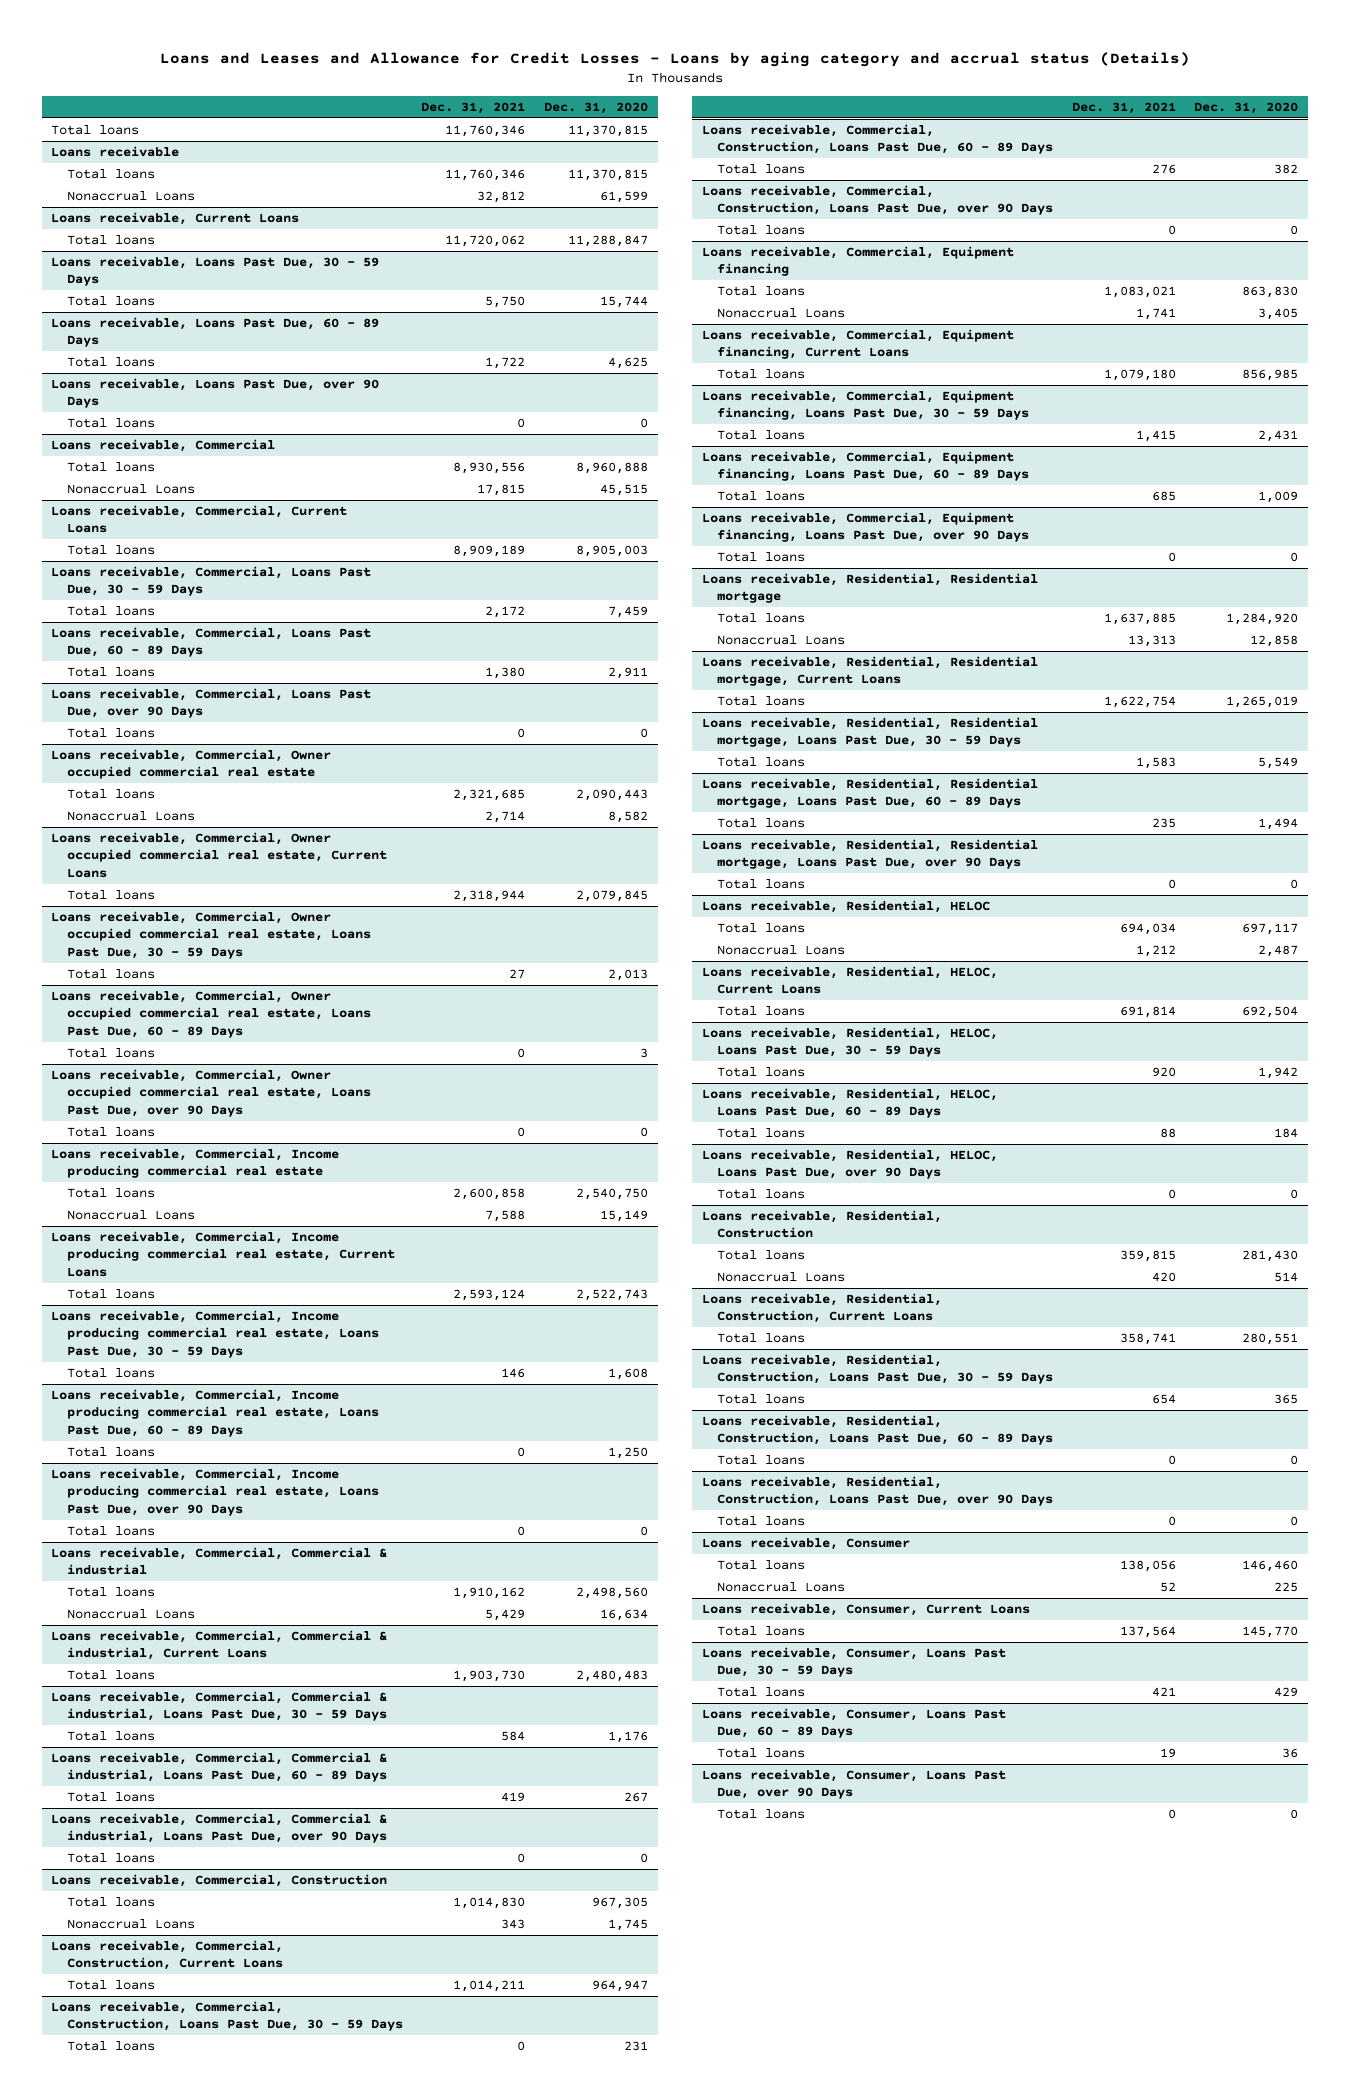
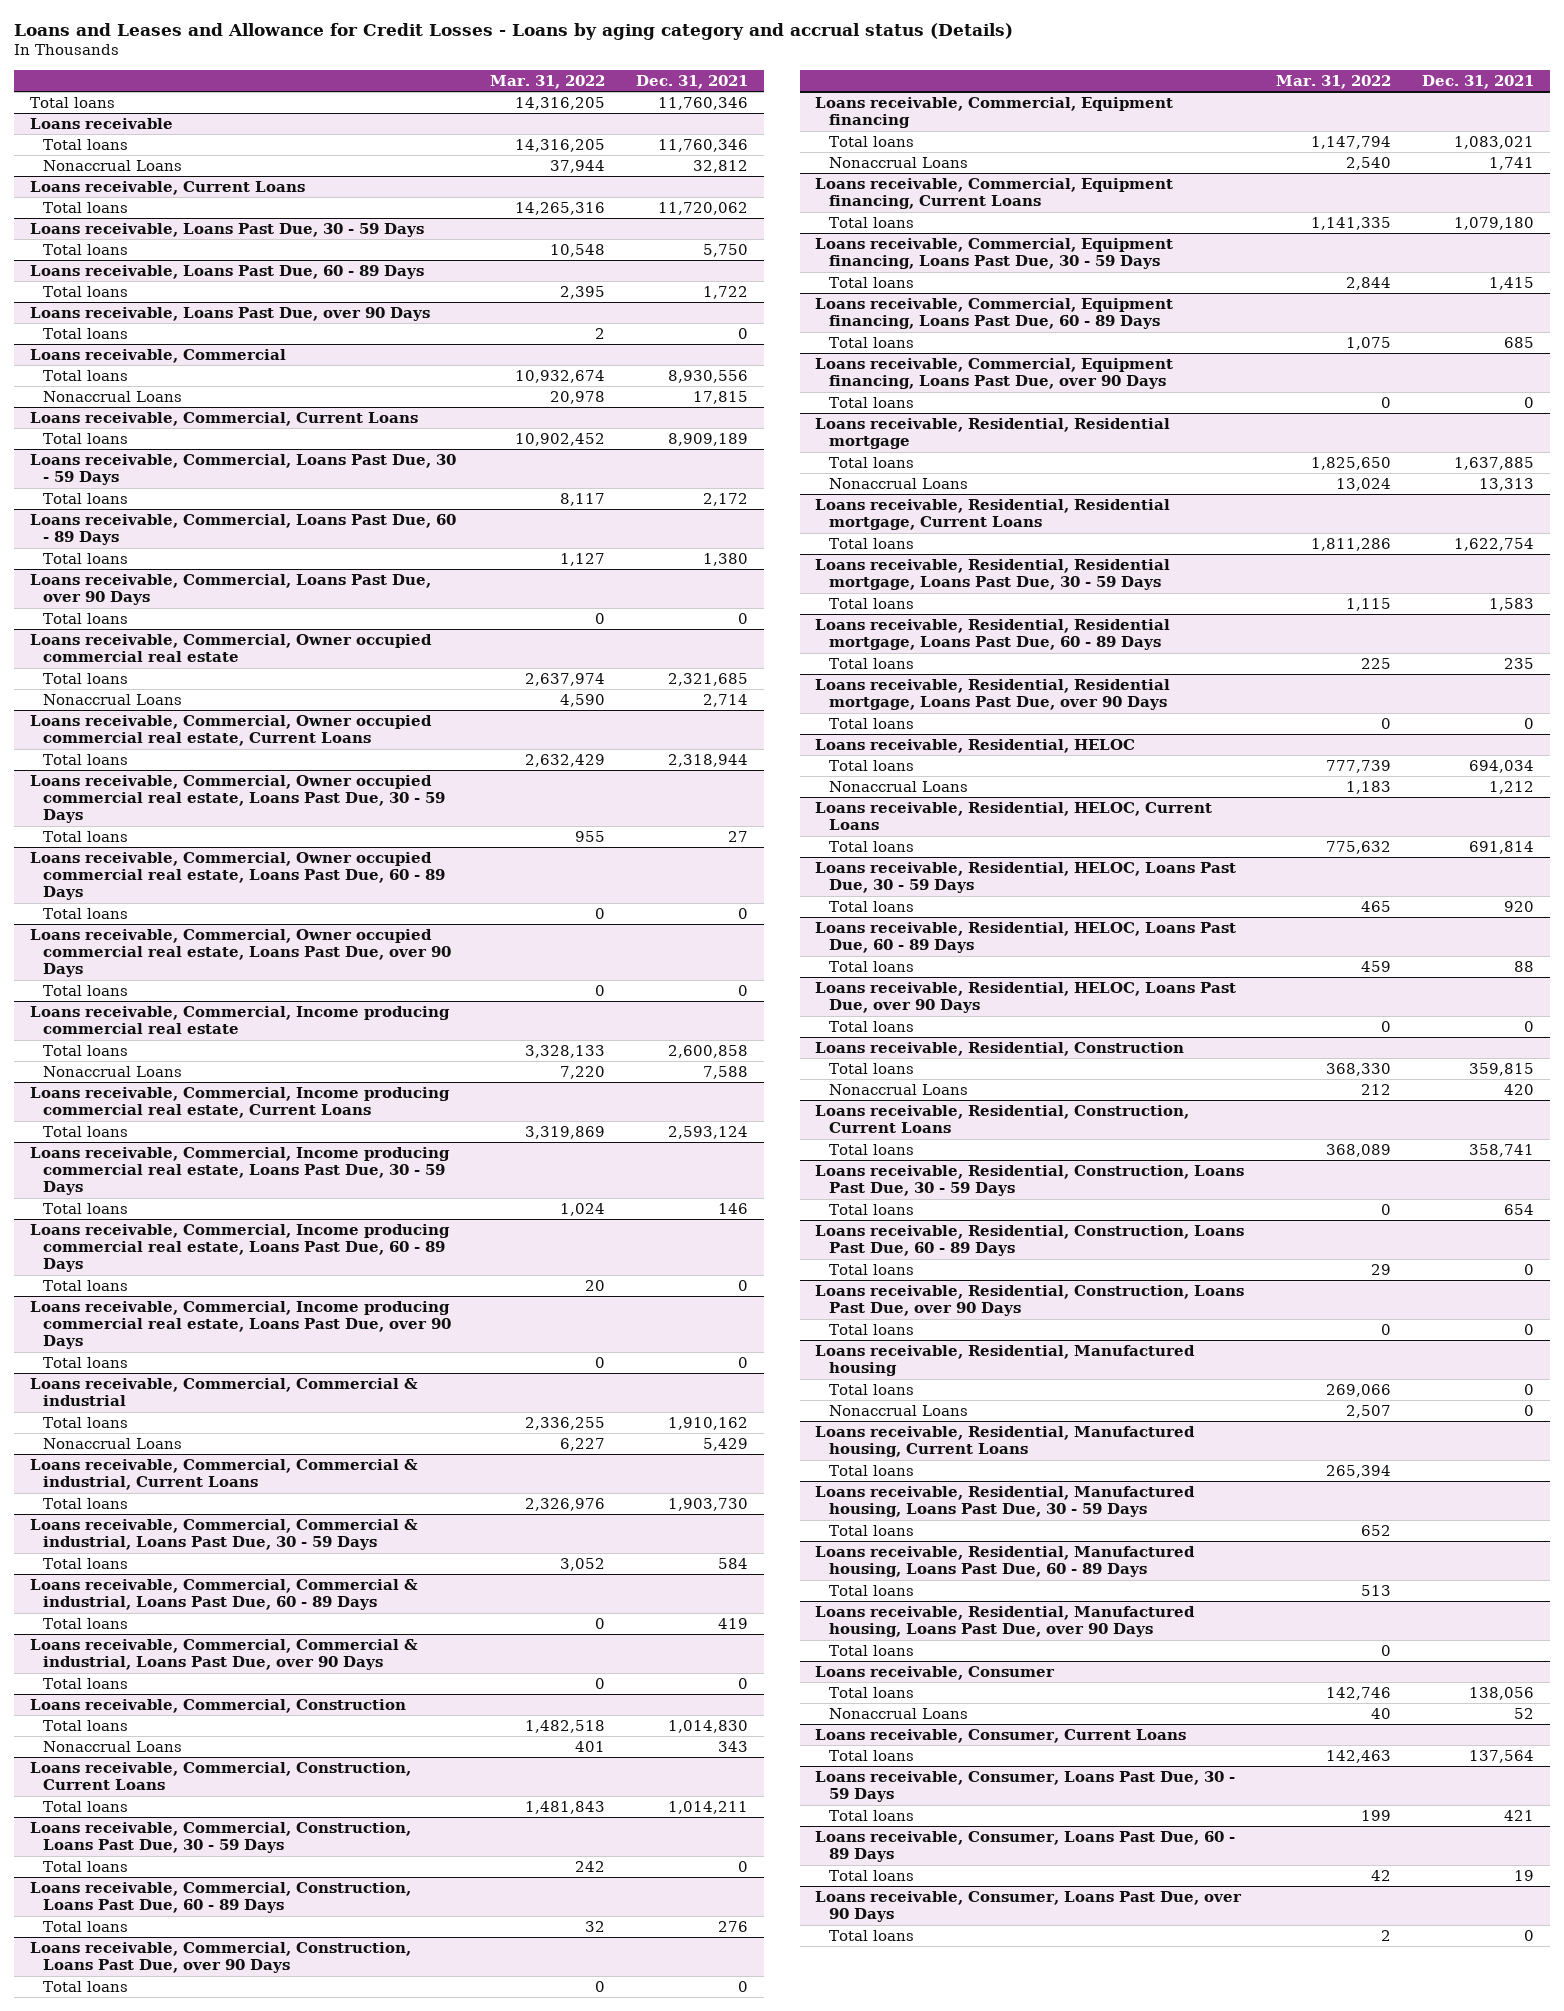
- | Dec. 31, 2021 | Dec. 31, 2020
+ | Mar. 31, 2022 | Dec. 31, 2021
+ Loans receivable, Residential, Manufactured housing
+ Total loans | 269,066 | 0
+ Nonaccrual Loans | 2,507 | 0
+ Loans receivable, Residential, Manufactured housing, Current Loans
+ Total loans | 265,394 |
+ Loans receivable, Residential, Manufactured housing, Loans Past Due, 30 - 59 Days
+ Total loans | 652 |
+ Loans receivable, Residential, Manufactured housing, Loans Past Due, 60 - 89 Days
+ Total loans | 513 |
+ Loans receivable, Residential, Manufactured housing, Loans Past Due, over 90 Days
+ Total loans | 0 |

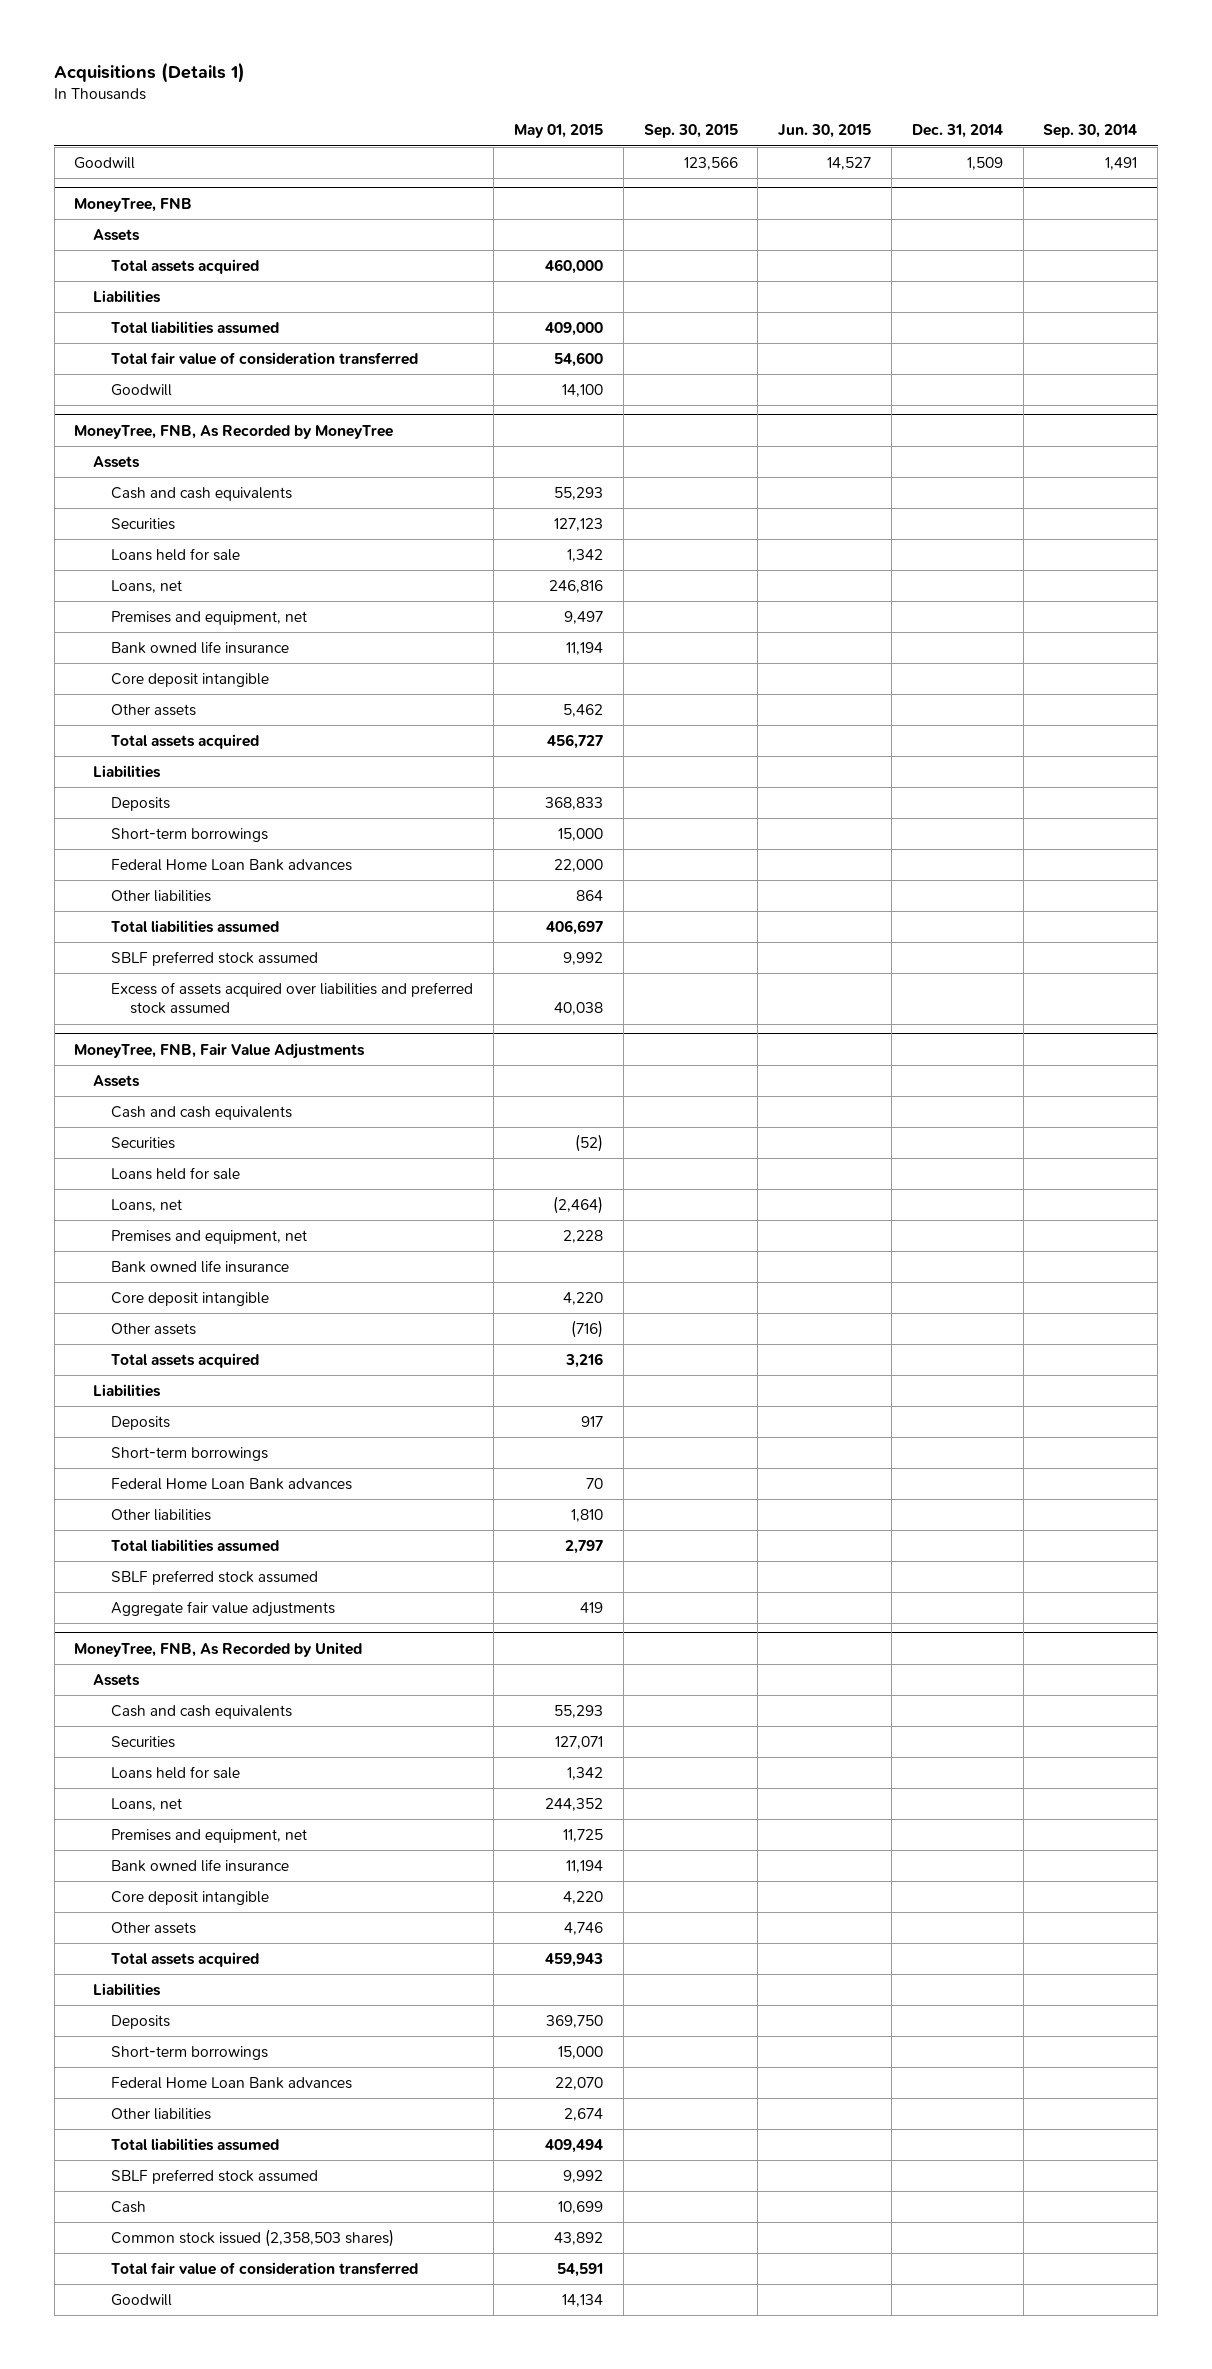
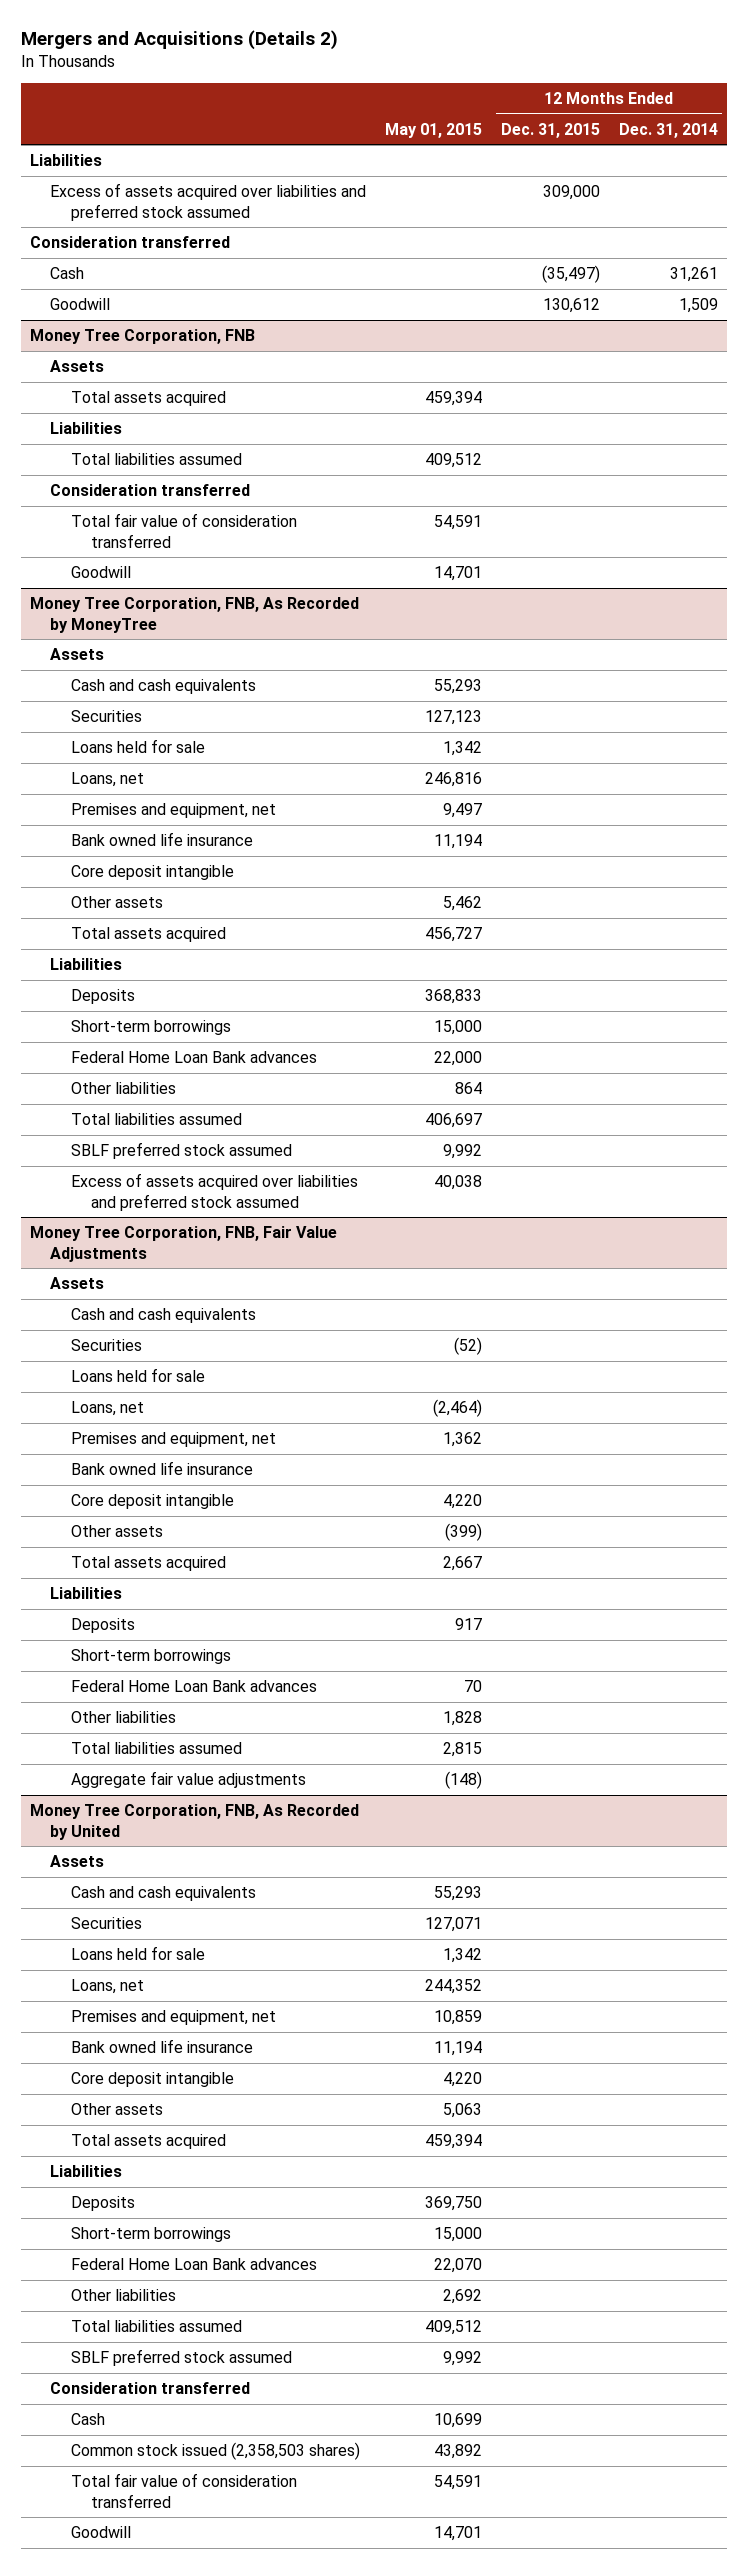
- Acquisitions (Details 1)
+ Mergers and Acquisitions (Details 2)
- | May 01, 2015 | Sep. 30, 2015 | Jun. 30, 2015 | Dec. 31, 2014 | Sep. 30, 2014
+ | May 01, 2015 | 12 Months Ended Dec. 31, 2015 | 12 Months Ended Dec. 31, 2014
+ Liabilities
+ Excess of assets acquired over liabilities and preferred stock assumed | | 309,000 |
+ Consideration transferred
+ Cash | | (35,497) | 31,261
- MoneyTree, FNB
+ Money Tree Corporation, FNB
- Total assets acquired | 460,000 | | | |
+ Total assets acquired | 459,394 | |
- Total liabilities assumed | 409,000 | | | |
- Total fair value of consideration transferred | 54,600 | | | |
- Goodwill | 14,100 | | | |
- MoneyTree, FNB, As Recorded by MoneyTree
+ Total liabilities assumed | 409,512 | |
+ Consideration transferred
+ Total fair value of consideration transferred | 54,591 | |
+ Goodwill | 14,701 | |
+ Money Tree Corporation, FNB, As Recorded by MoneyTree
- MoneyTree, FNB, Fair Value Adjustments
+ Money Tree Corporation, FNB, Fair Value Adjustments
- Premises and equipment, net | 2,228 | | | |
+ Premises and equipment, net | 1,362 | |
- Other assets | (716) | | | |
- Total assets acquired | 3,216 | | | |
+ Other assets | (399) | |
+ Total assets acquired | 2,667 | |
- Other liabilities | 1,810 | | | |
- Total liabilities assumed | 2,797 | | | |
- SBLF preferred stock assumed
- Aggregate fair value adjustments | 419 | | | |
- MoneyTree, FNB, As Recorded by United
+ Other liabilities | 1,828 | |
+ Total liabilities assumed | 2,815 | |
+ Aggregate fair value adjustments | (148) | |
+ Money Tree Corporation, FNB, As Recorded by United
- Premises and equipment, net | 11,725 | | | |
+ Premises and equipment, net | 10,859 | |
- Other assets | 4,746 | | | |
- Total assets acquired | 459,943 | | | |
+ Other assets | 5,063 | |
+ Total assets acquired | 459,394 | |
- Other liabilities | 2,674 | | | |
- Total liabilities assumed | 409,494 | | | |
+ Other liabilities | 2,692 | |
+ Total liabilities assumed | 409,512 | |
+ Consideration transferred
- Goodwill | 14,134 | | | |
+ Goodwill | 14,701 | |

